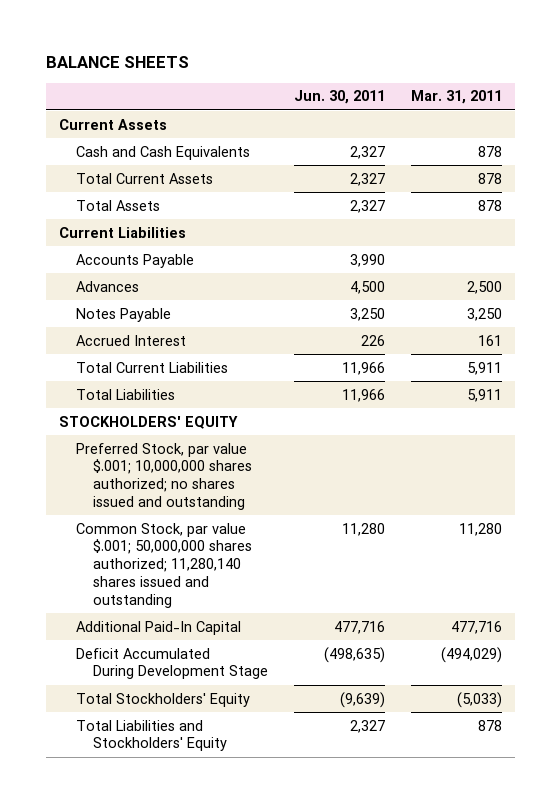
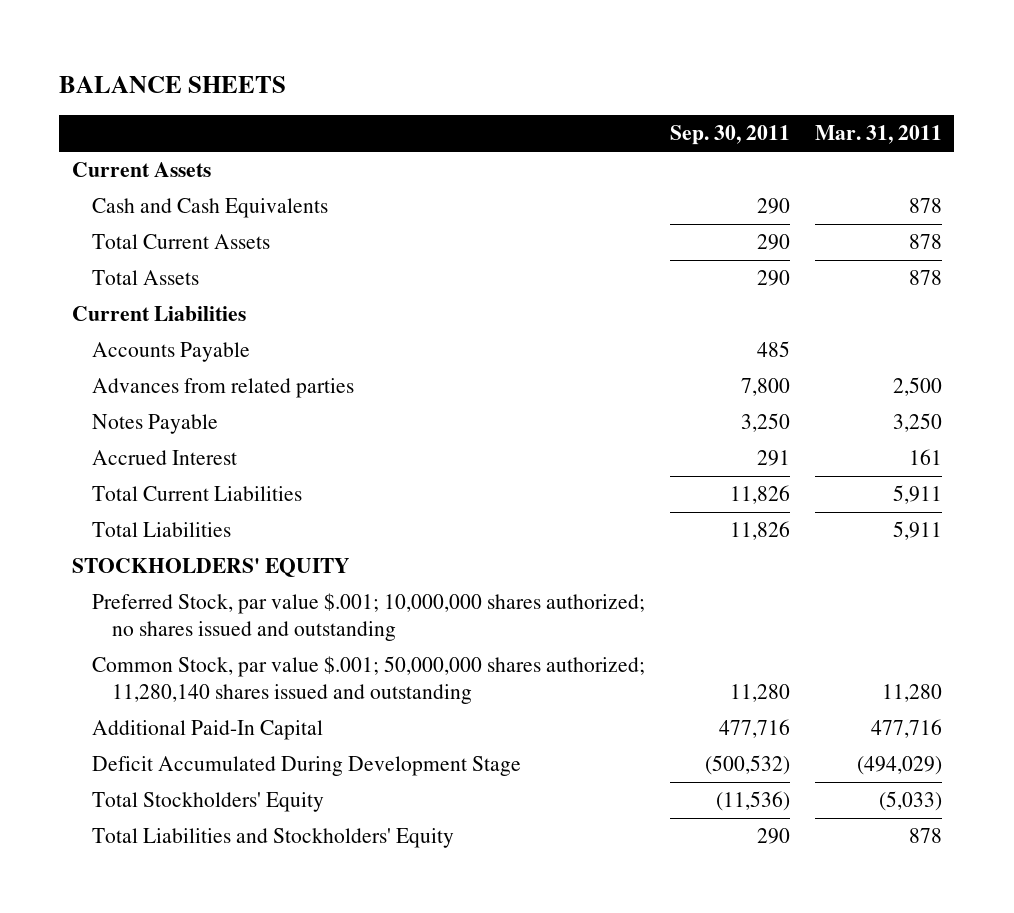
- | Jun. 30, 2011 | Mar. 31, 2011
+ | Sep. 30, 2011 | Mar. 31, 2011
- Advances | 4,500 | 2,500
+ Advances from related parties | 7,800 | 2,500

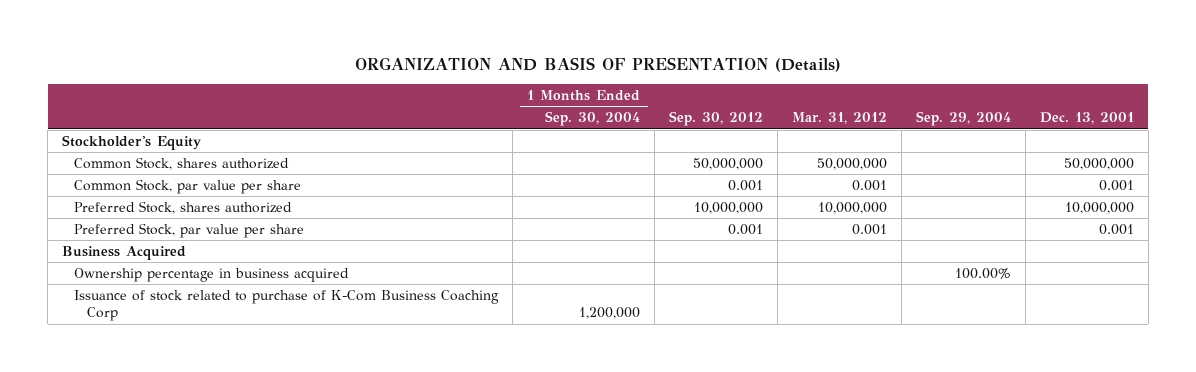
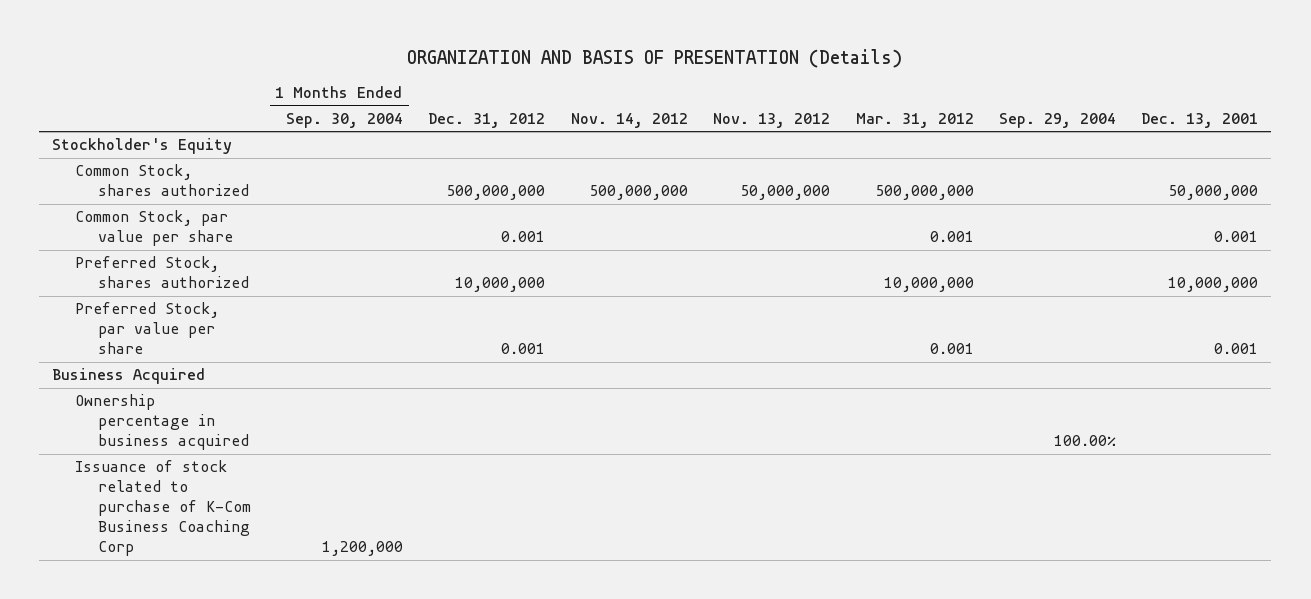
- | 1 Months Ended Sep. 30, 2004 | Sep. 30, 2012 | Mar. 31, 2012 | Sep. 29, 2004 | Dec. 13, 2001
+ | 1 Months Ended Sep. 30, 2004 | Dec. 31, 2012 | Nov. 14, 2012 | Nov. 13, 2012 | Mar. 31, 2012 | Sep. 29, 2004 | Dec. 13, 2001
- Common Stock, shares authorized | | 50,000,000 | 50,000,000 | | 50,000,000
+ Common Stock, shares authorized | | 500,000,000 | 500,000,000 | 50,000,000 | 500,000,000 | | 50,000,000

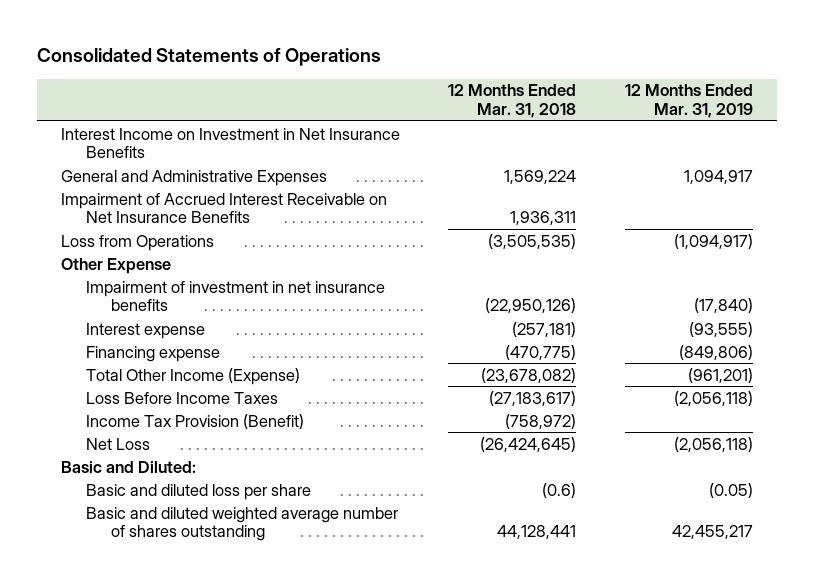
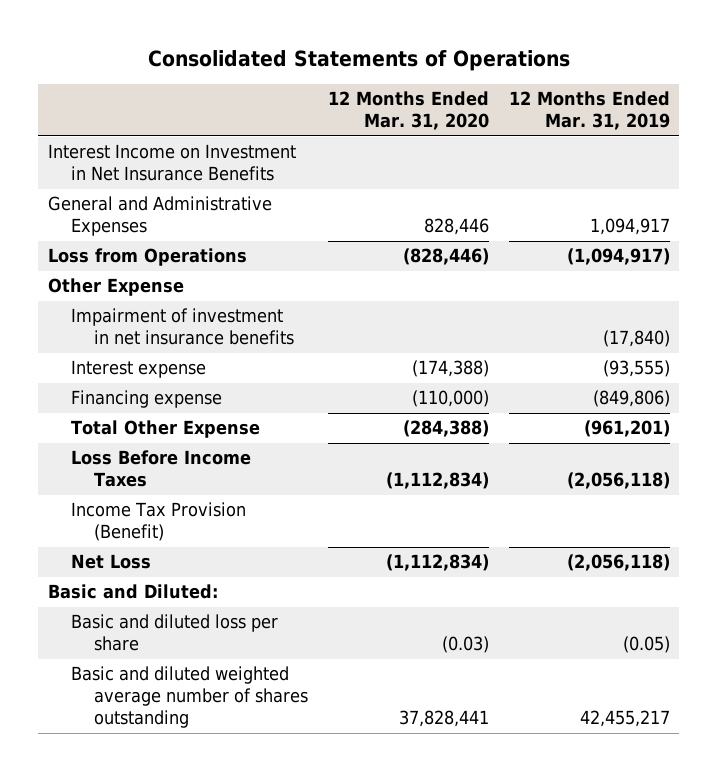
- | 12 Months Ended Mar. 31, 2018 | 12 Months Ended Mar. 31, 2019
+ | 12 Months Ended Mar. 31, 2020 | 12 Months Ended Mar. 31, 2019
- Impairment of Accrued Interest Receivable on Net Insurance Benefits | 1,936,311 |
- Total Other Income (Expense) | (23,678,082) | (961,201)
+ Total Other Expense | (284,388) | (961,201)

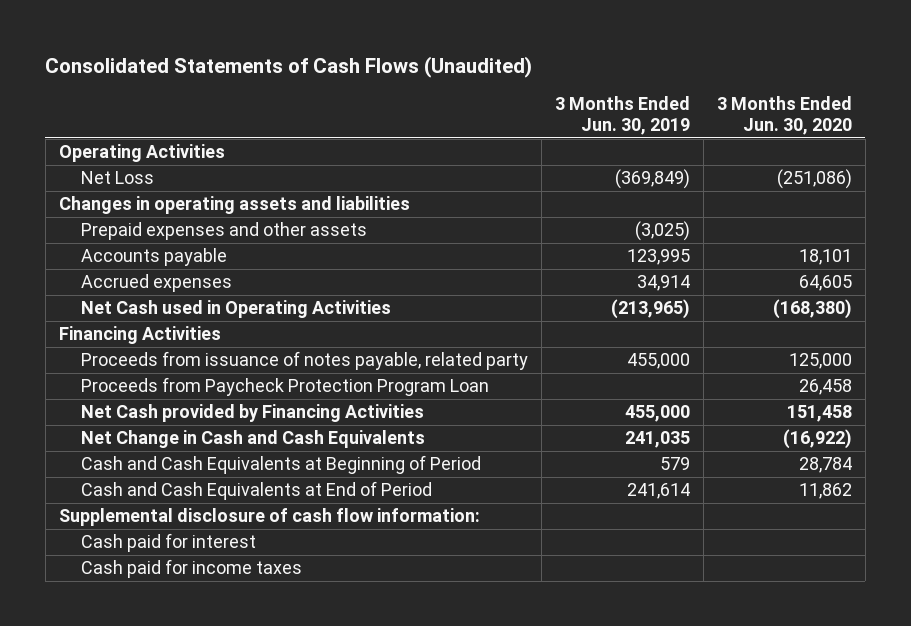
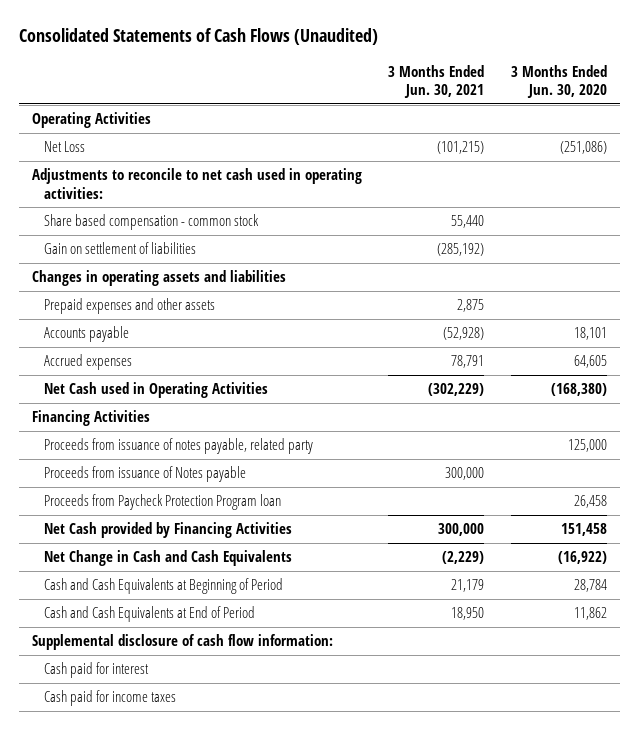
- | 3 Months Ended Jun. 30, 2019 | 3 Months Ended Jun. 30, 2020
+ | 3 Months Ended Jun. 30, 2021 | 3 Months Ended Jun. 30, 2020
+ Adjustments to reconcile to net cash used in operating activities:
+ Share based compensation - common stock | 55,440 |
+ Gain on settlement of liabilities | (285,192) |
- Proceeds from Paycheck Protection Program Loan | | 26,458
+ Proceeds from issuance of Notes payable | 300,000 |
+ Proceeds from Paycheck Protection Program loan | | 26,458

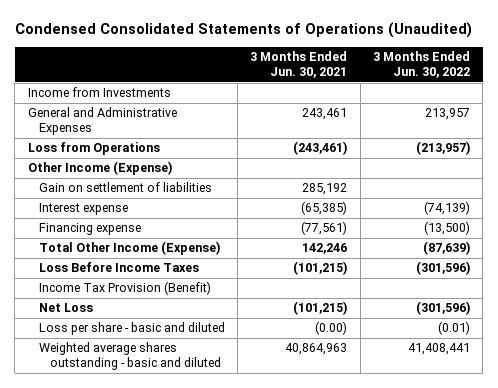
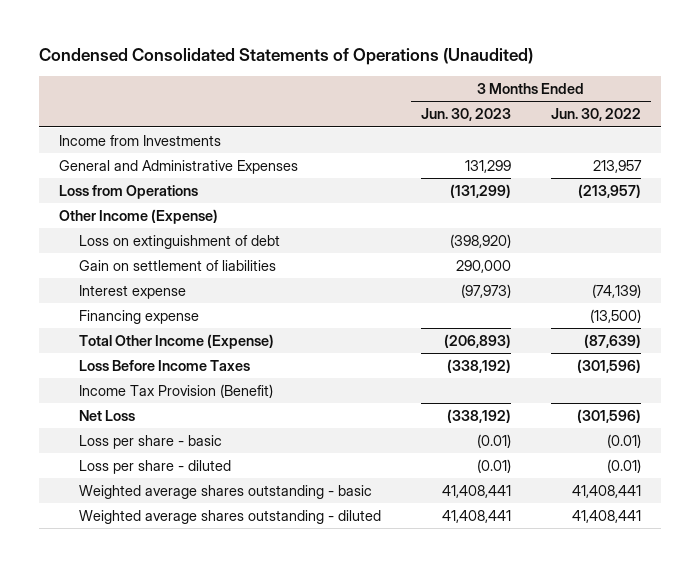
- | 3 Months Ended Jun. 30, 2021 | 3 Months Ended Jun. 30, 2022
+ | 3 Months Ended Jun. 30, 2023 | 3 Months Ended Jun. 30, 2022
+ Loss on extinguishment of debt | (398,920) |
- Loss per share - basic and diluted | (0.00) | (0.01)
- Weighted average shares outstanding - basic and diluted | 40,864,963 | 41,408,441
+ Loss per share - basic | (0.01) | (0.01)
+ Loss per share - diluted | (0.01) | (0.01)
+ Weighted average shares outstanding - basic | 41,408,441 | 41,408,441
+ Weighted average shares outstanding - diluted | 41,408,441 | 41,408,441

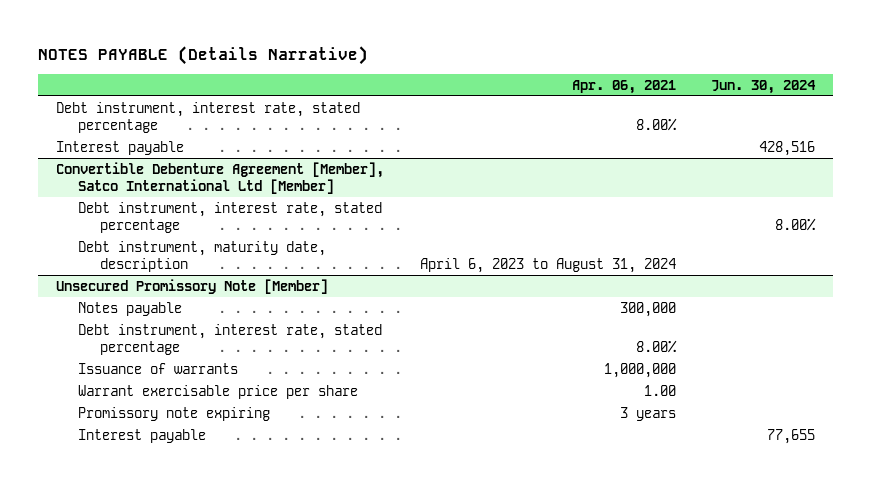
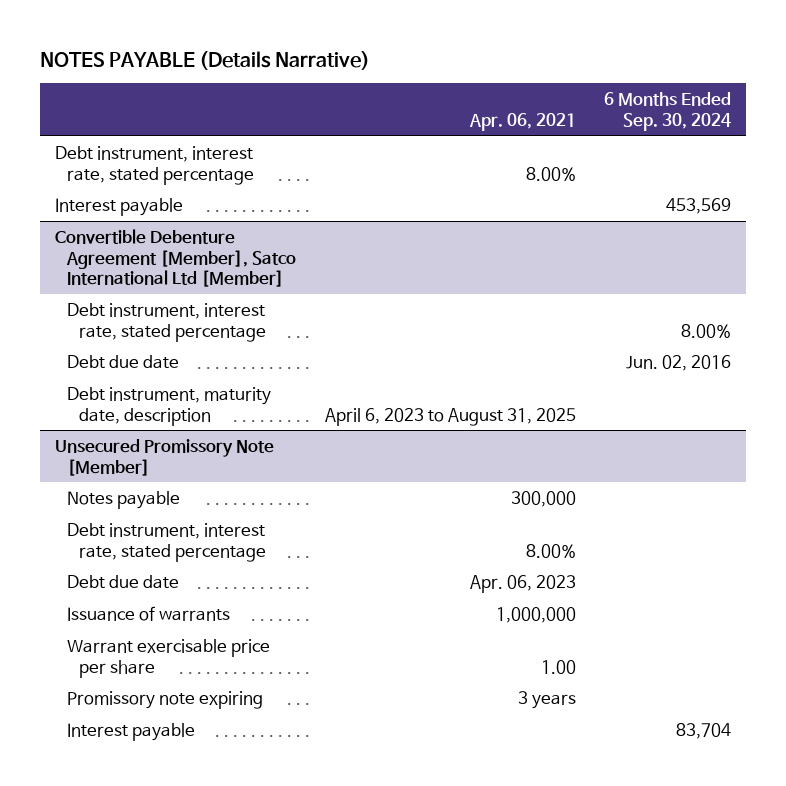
- | Apr. 06, 2021 | Jun. 30, 2024
+ | Apr. 06, 2021 | 6 Months Ended Sep. 30, 2024
@ Convertible Debenture Agreement [Member], Satco International Ltd [Member]
- Debt instrument, maturity date, description | April 6, 2023 to August 31, 2024 |
+ Debt due date | | Jun. 02, 2016
+ Debt instrument, maturity date, description | April 6, 2023 to August 31, 2025 |
@ Unsecured Promissory Note [Member]
+ Debt due date | Apr. 06, 2023 |

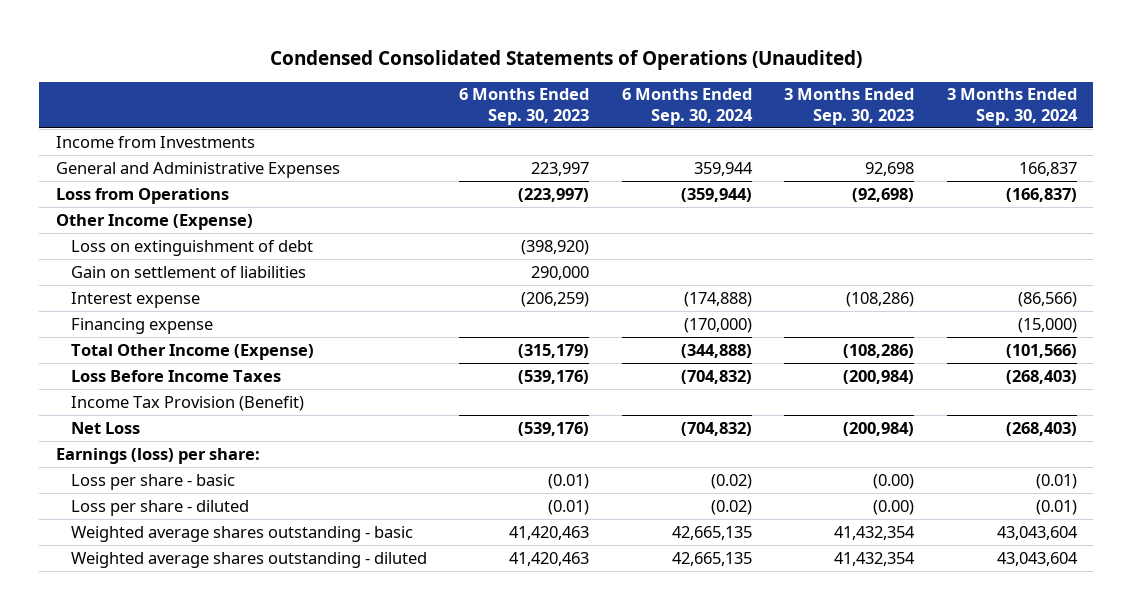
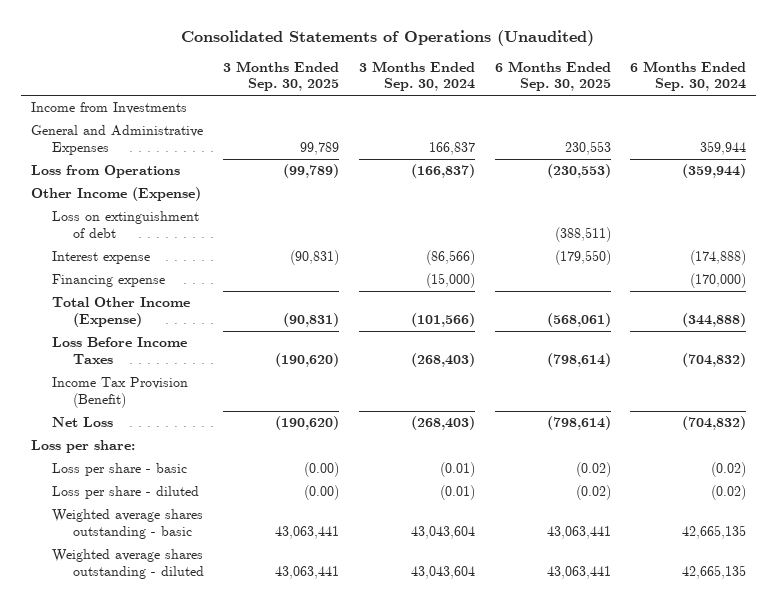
- Condensed Consolidated Statements of Operations (Unaudited)
+ Consolidated Statements of Operations (Unaudited)
- | 6 Months Ended Sep. 30, 2023 | 6 Months Ended Sep. 30, 2024 | 3 Months Ended Sep. 30, 2023 | 3 Months Ended Sep. 30, 2024
+ | 3 Months Ended Sep. 30, 2025 | 3 Months Ended Sep. 30, 2024 | 6 Months Ended Sep. 30, 2025 | 6 Months Ended Sep. 30, 2024
- Gain on settlement of liabilities | 290,000 | | |
- Earnings (loss) per share:
+ Loss per share:

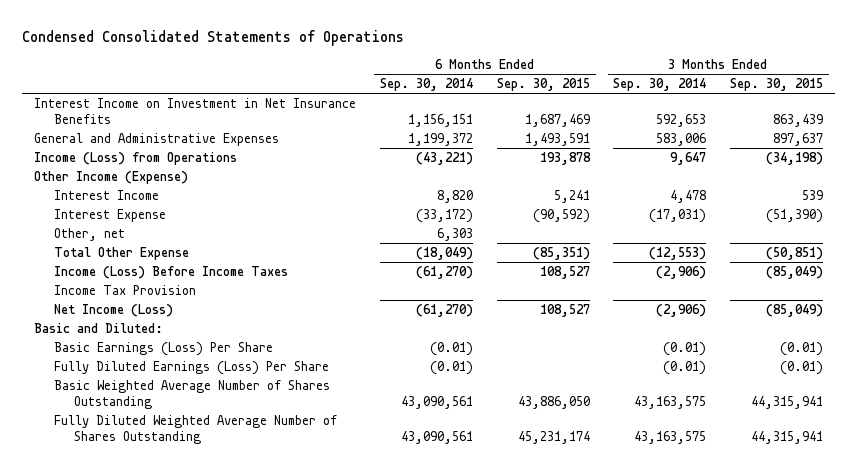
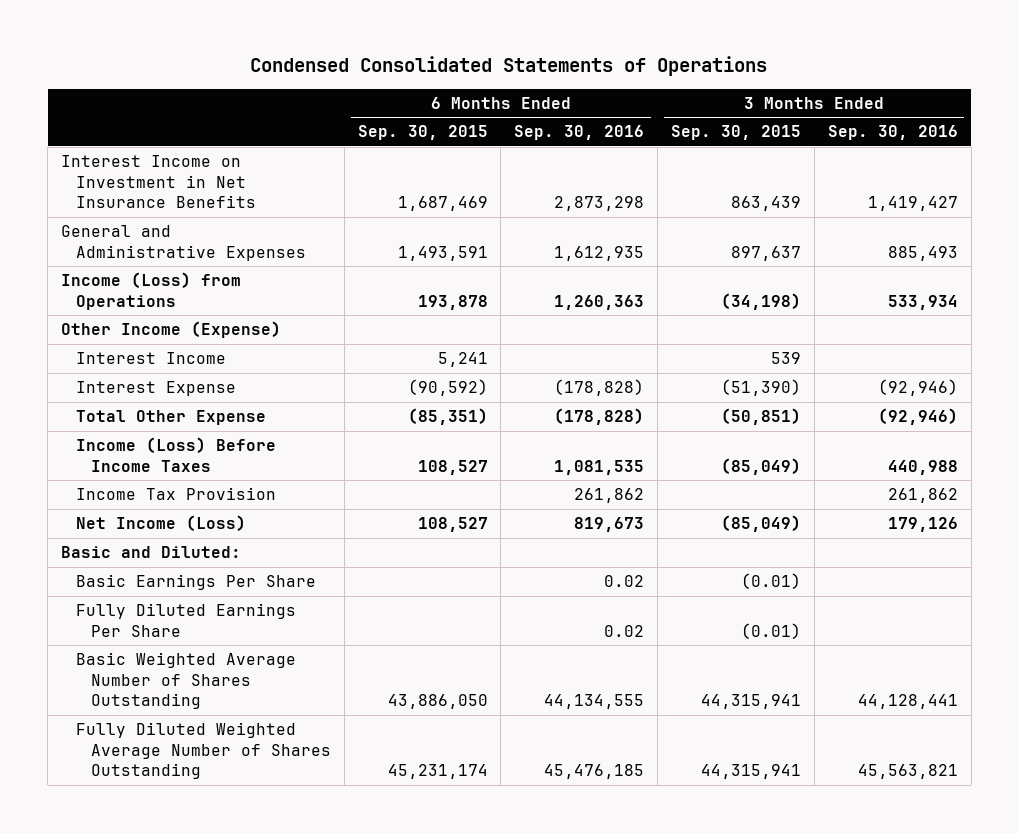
- | 6 Months Ended Sep. 30, 2014 | 6 Months Ended Sep. 30, 2015 | 3 Months Ended Sep. 30, 2014 | 3 Months Ended Sep. 30, 2015
+ | 6 Months Ended Sep. 30, 2015 | 6 Months Ended Sep. 30, 2016 | 3 Months Ended Sep. 30, 2015 | 3 Months Ended Sep. 30, 2016
- Other, net | 6,303 | | |
- Basic Earnings (Loss) Per Share | (0.01) | | (0.01) | (0.01)
- Fully Diluted Earnings (Loss) Per Share | (0.01) | | (0.01) | (0.01)
+ Basic Earnings Per Share | | 0.02 | (0.01) |
+ Fully Diluted Earnings Per Share | | 0.02 | (0.01) |

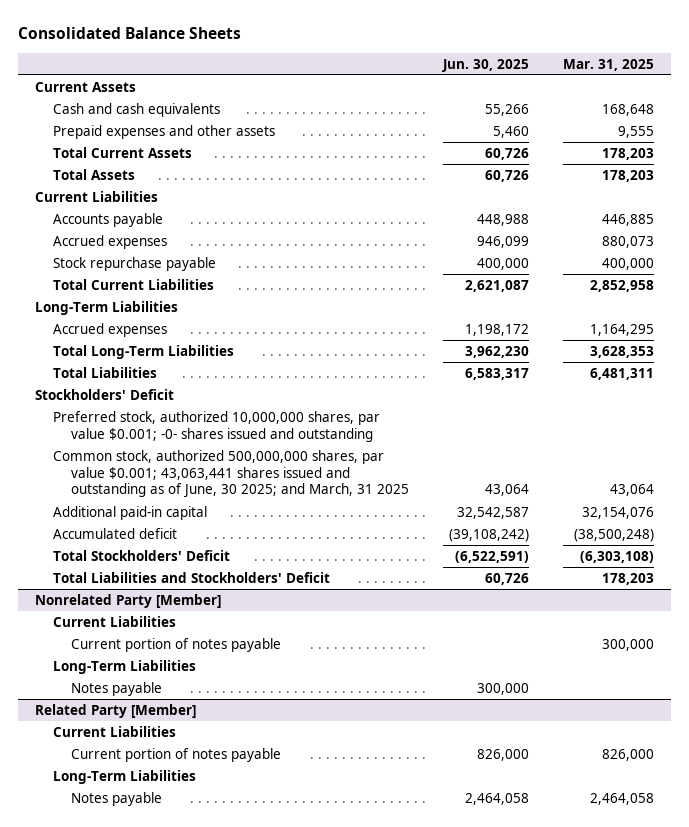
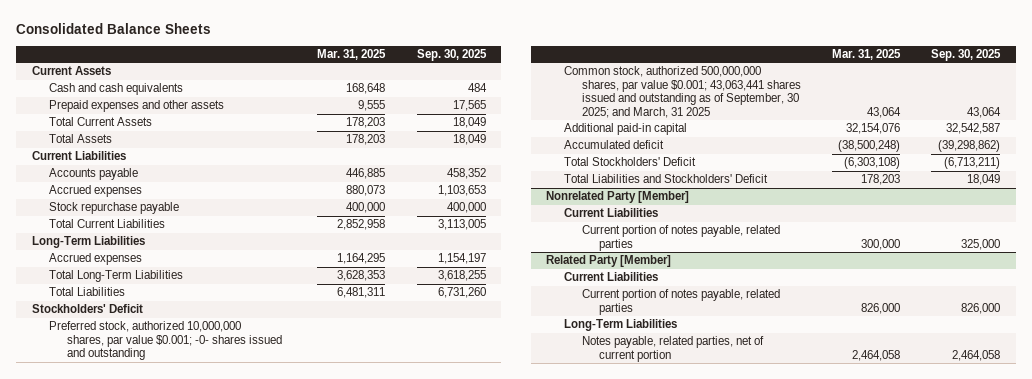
- | Jun. 30, 2025 | Mar. 31, 2025
+ | Mar. 31, 2025 | Sep. 30, 2025
- Common stock, authorized 500,000,000 shares, par value $0.001; 43,063,441 shares issued and outstanding as of June, 30 2025; and March, 31 2025 | 43,064 | 43,064
+ Common stock, authorized 500,000,000 shares, par value $0.001; 43,063,441 shares issued and outstanding as of September, 30 2025; and March, 31 2025 | 43,064 | 43,064
@ Nonrelated Party [Member]
- Current portion of notes payable | | 300,000
- Long-Term Liabilities
- Notes payable | 300,000 |
+ Current portion of notes payable, related parties | 300,000 | 325,000
@ Related Party [Member]
- Current portion of notes payable | 826,000 | 826,000
+ Current portion of notes payable, related parties | 826,000 | 826,000
- Notes payable | 2,464,058 | 2,464,058
+ Notes payable, related parties, net of current portion | 2,464,058 | 2,464,058

